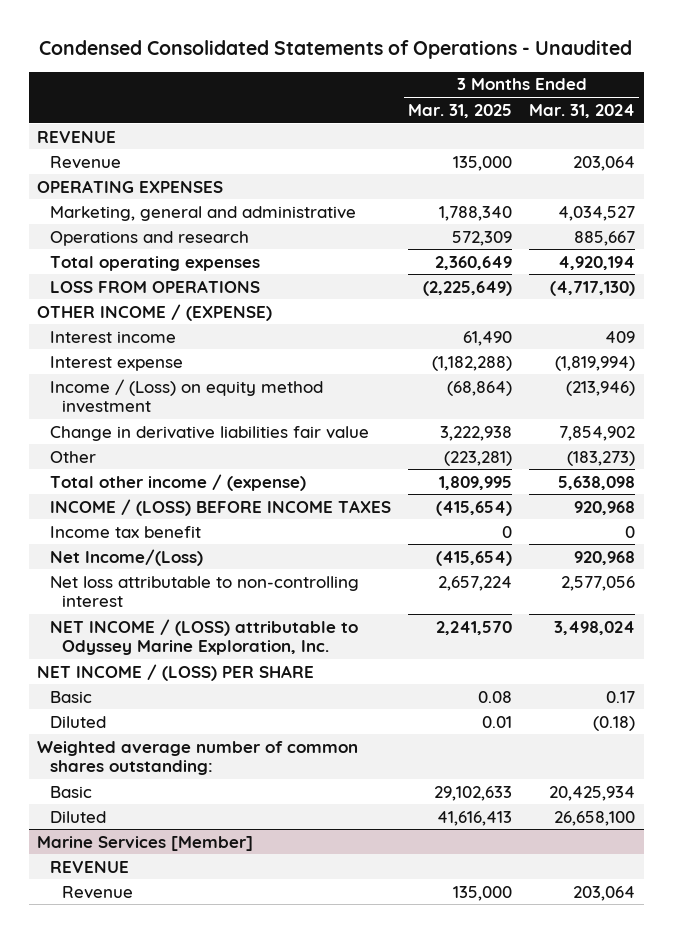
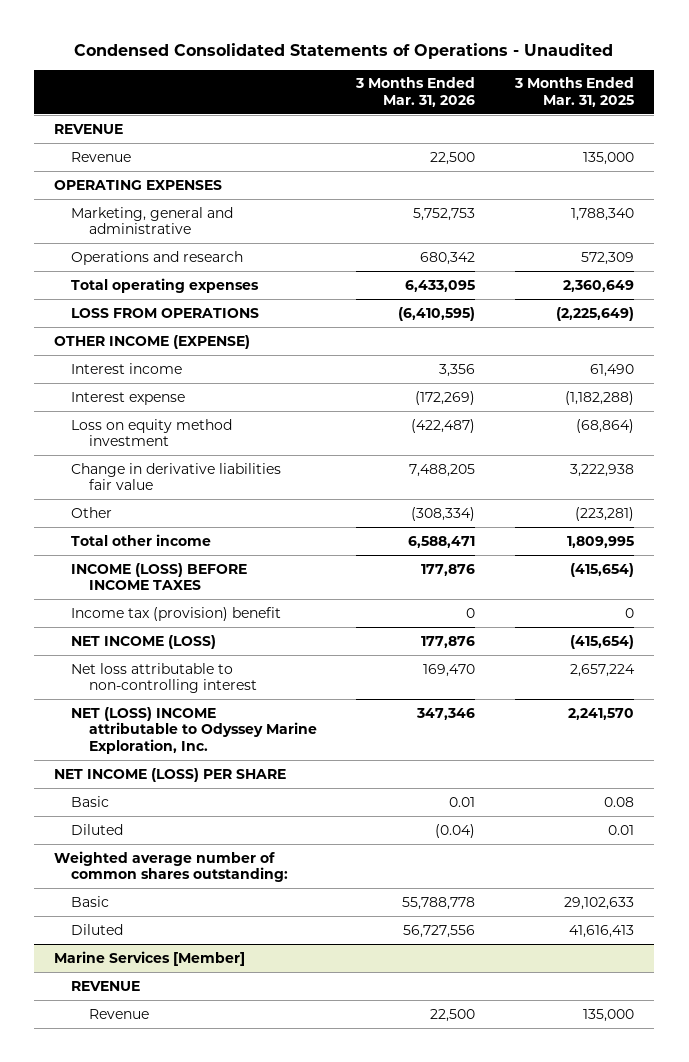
- | 3 Months Ended Mar. 31, 2025 | 3 Months Ended Mar. 31, 2024
+ | 3 Months Ended Mar. 31, 2026 | 3 Months Ended Mar. 31, 2025
- OTHER INCOME / (EXPENSE)
+ OTHER INCOME (EXPENSE)
- Income / (Loss) on equity method investment | (68,864) | (213,946)
+ Loss on equity method investment | (422,487) | (68,864)
- Total other income / (expense) | 1,809,995 | 5,638,098
- INCOME / (LOSS) BEFORE INCOME TAXES | (415,654) | 920,968
- Income tax benefit | 0 | 0
- Net Income/(Loss) | (415,654) | 920,968
+ Total other income | 6,588,471 | 1,809,995
+ INCOME (LOSS) BEFORE INCOME TAXES | 177,876 | (415,654)
+ Income tax (provision) benefit | 0 | 0
+ NET INCOME (LOSS) | 177,876 | (415,654)
- NET INCOME / (LOSS) attributable to Odyssey Marine Exploration, Inc. | 2,241,570 | 3,498,024
- NET INCOME / (LOSS) PER SHARE
+ NET (LOSS) INCOME attributable to Odyssey Marine Exploration, Inc. | 347,346 | 2,241,570
+ NET INCOME (LOSS) PER SHARE

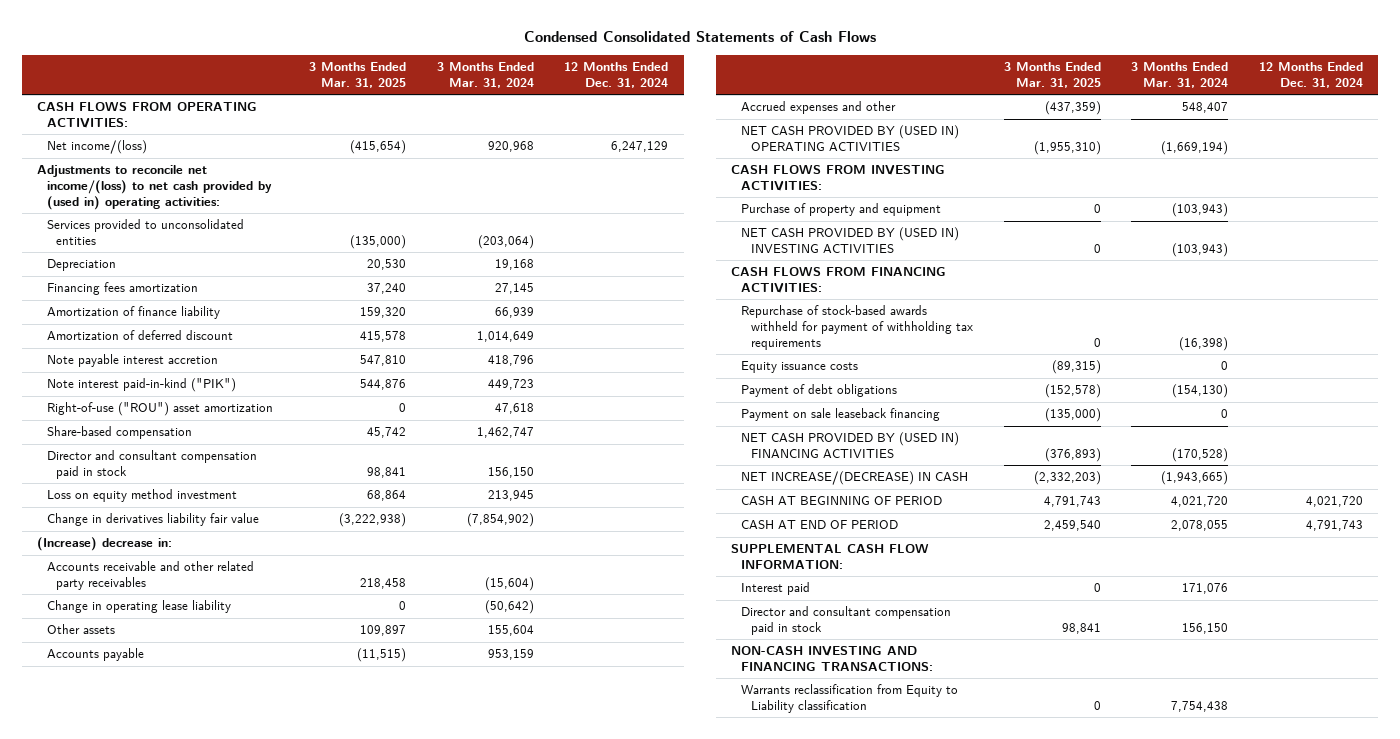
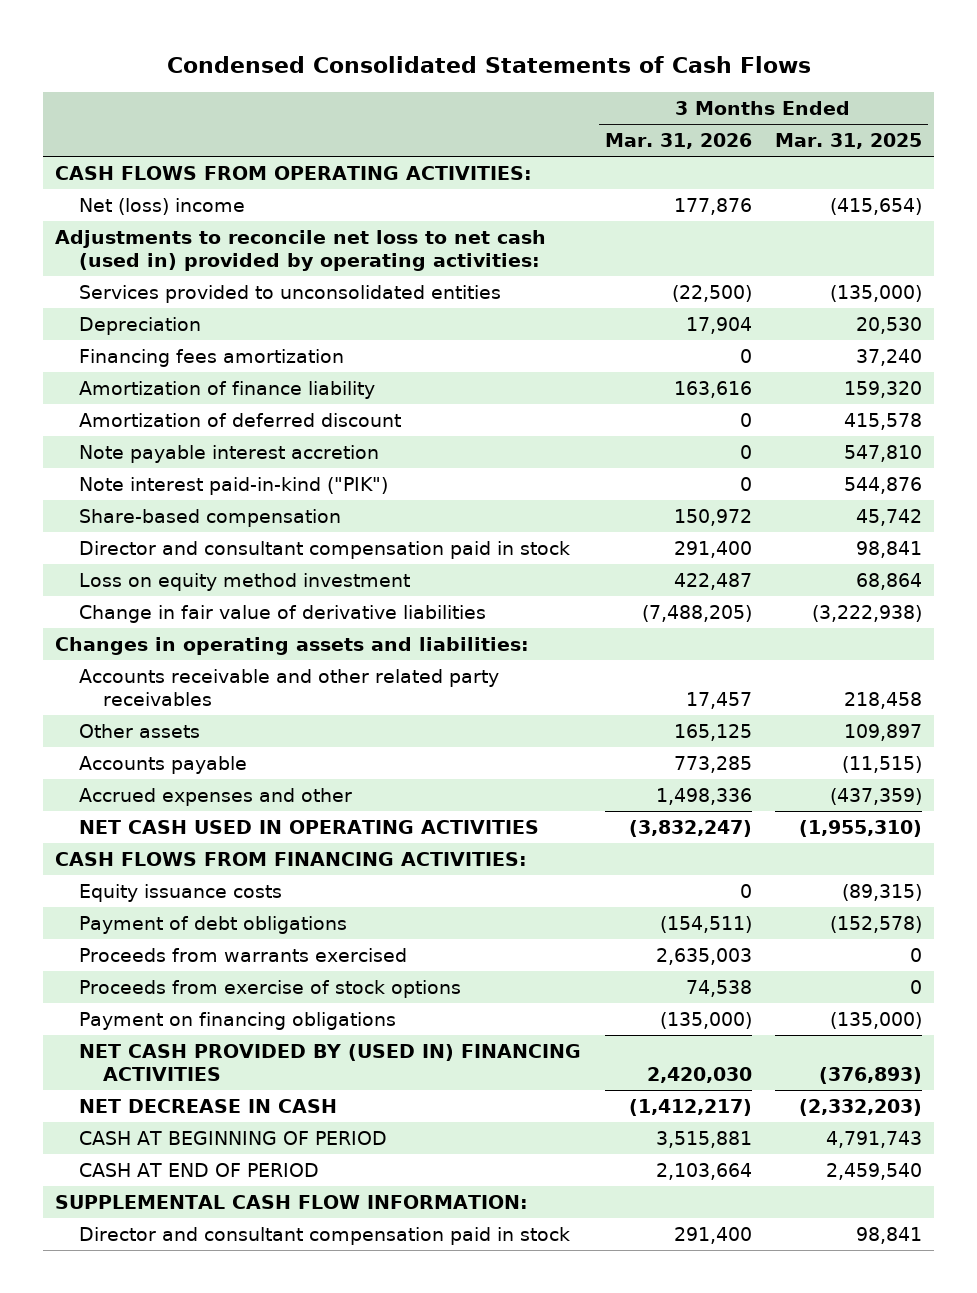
- | 3 Months Ended Mar. 31, 2025 | 3 Months Ended Mar. 31, 2024 | 12 Months Ended Dec. 31, 2024
+ | 3 Months Ended Mar. 31, 2026 | 3 Months Ended Mar. 31, 2025
- Net income/(loss) | (415,654) | 920,968 | 6,247,129
- Adjustments to reconcile net income/(loss) to net cash provided by (used in) operating activities:
+ Net (loss) income | 177,876 | (415,654)
+ Adjustments to reconcile net loss to net cash (used in) provided by operating activities:
- Right-of-use ("ROU") asset amortization | 0 | 47,618 |
- Change in derivatives liability fair value | (3,222,938) | (7,854,902) |
- (Increase) decrease in:
+ Change in fair value of derivative liabilities | (7,488,205) | (3,222,938)
+ Changes in operating assets and liabilities:
- Change in operating lease liability | 0 | (50,642) |
- NET CASH PROVIDED BY (USED IN) OPERATING ACTIVITIES | (1,955,310) | (1,669,194) |
- CASH FLOWS FROM INVESTING ACTIVITIES:
- Purchase of property and equipment | 0 | (103,943) |
- NET CASH PROVIDED BY (USED IN) INVESTING ACTIVITIES | 0 | (103,943) |
+ NET CASH USED IN OPERATING ACTIVITIES | (3,832,247) | (1,955,310)
- Repurchase of stock-based awards withheld for payment of withholding tax requirements | 0 | (16,398) |
- Payment on sale leaseback financing | (135,000) | 0 |
+ Proceeds from warrants exercised | 2,635,003 | 0
+ Proceeds from exercise of stock options | 74,538 | 0
+ Payment on financing obligations | (135,000) | (135,000)
- NET INCREASE/(DECREASE) IN CASH | (2,332,203) | (1,943,665) |
+ NET DECREASE IN CASH | (1,412,217) | (2,332,203)
- Interest paid | 0 | 171,076 |
- NON-CASH INVESTING AND FINANCING TRANSACTIONS:
- Warrants reclassification from Equity to Liability classification | 0 | 7,754,438 |

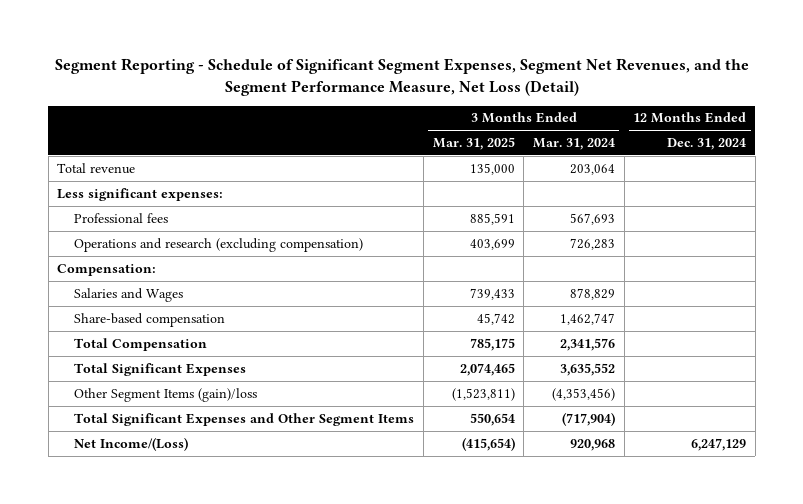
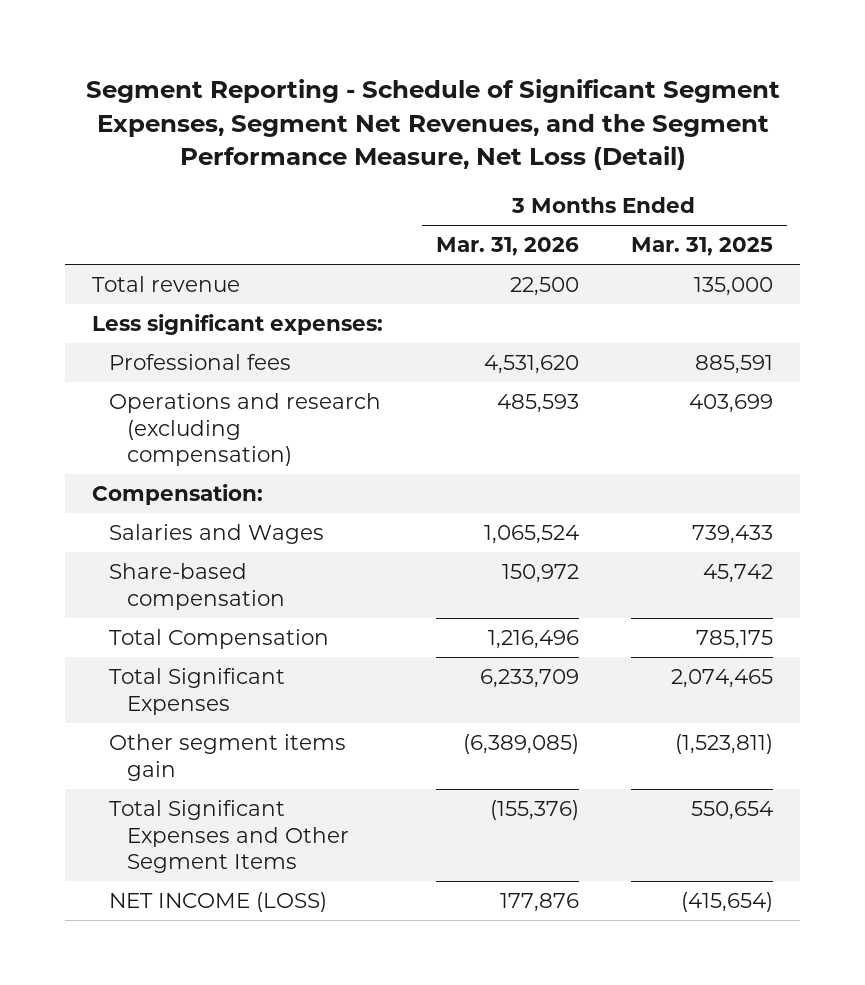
- | 3 Months Ended Mar. 31, 2025 | 3 Months Ended Mar. 31, 2024 | 12 Months Ended Dec. 31, 2024
+ | 3 Months Ended Mar. 31, 2026 | 3 Months Ended Mar. 31, 2025
- Other Segment Items (gain)/loss | (1,523,811) | (4,353,456) |
+ Other segment items gain | (6,389,085) | (1,523,811)
- Net Income/(Loss) | (415,654) | 920,968 | 6,247,129
+ NET INCOME (LOSS) | 177,876 | (415,654)

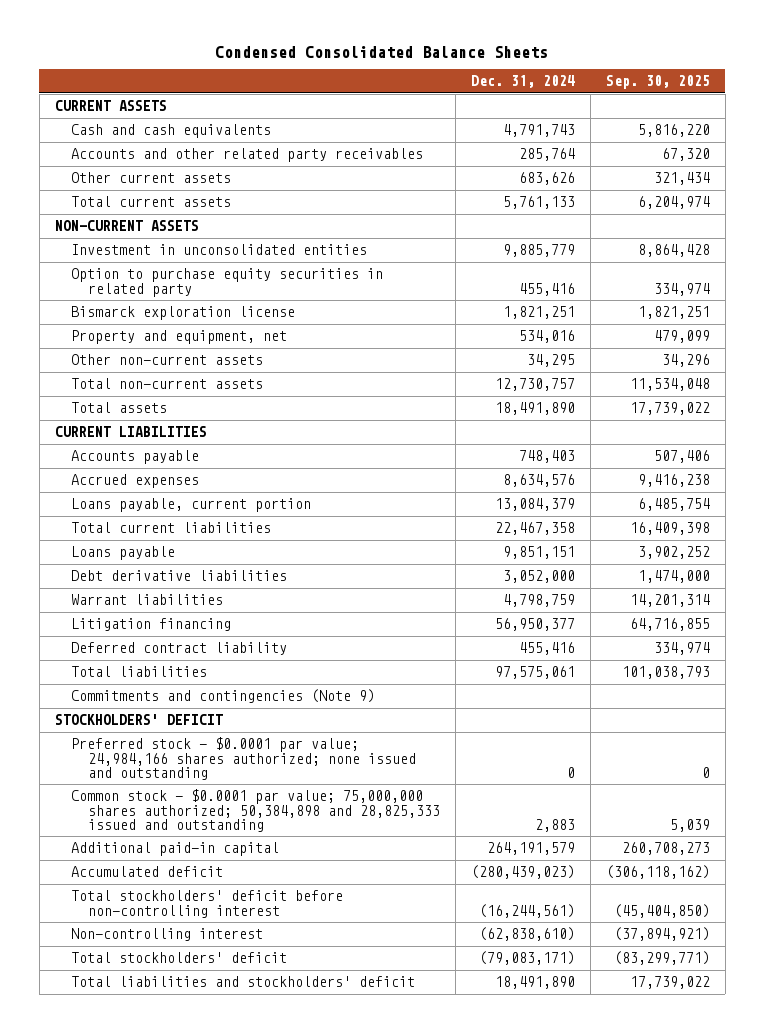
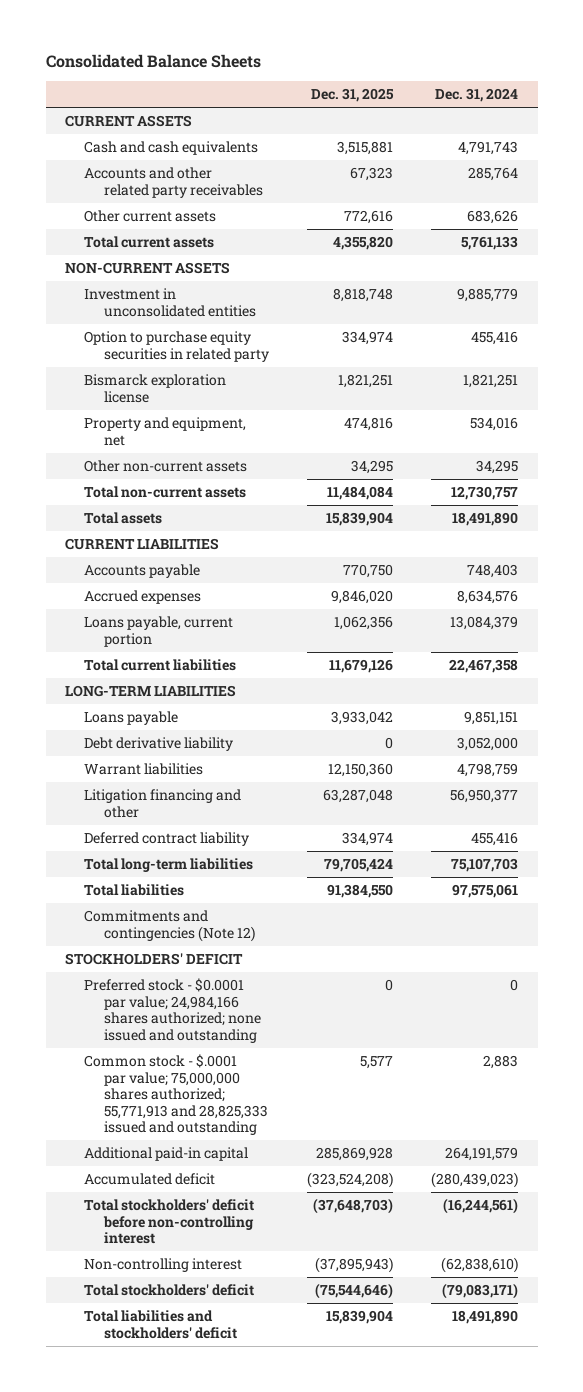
- Condensed Consolidated Balance Sheets
+ Consolidated Balance Sheets
- | Dec. 31, 2024 | Sep. 30, 2025
+ | Dec. 31, 2025 | Dec. 31, 2024
+ LONG-TERM LIABILITIES
- Debt derivative liabilities | 3,052,000 | 1,474,000
+ Debt derivative liability | 0 | 3,052,000
- Litigation financing | 56,950,377 | 64,716,855
+ Litigation financing and other | 63,287,048 | 56,950,377
+ Total long-term liabilities | 79,705,424 | 75,107,703
- Commitments and contingencies (Note 9)
+ Commitments and contingencies (Note 12)
- Common stock - $0.0001 par value; 75,000,000 shares authorized; 50,384,898 and 28,825,333 issued and outstanding | 2,883 | 5,039
+ Common stock - $.0001 par value; 75,000,000 shares authorized; 55,771,913 and 28,825,333 issued and outstanding | 5,577 | 2,883

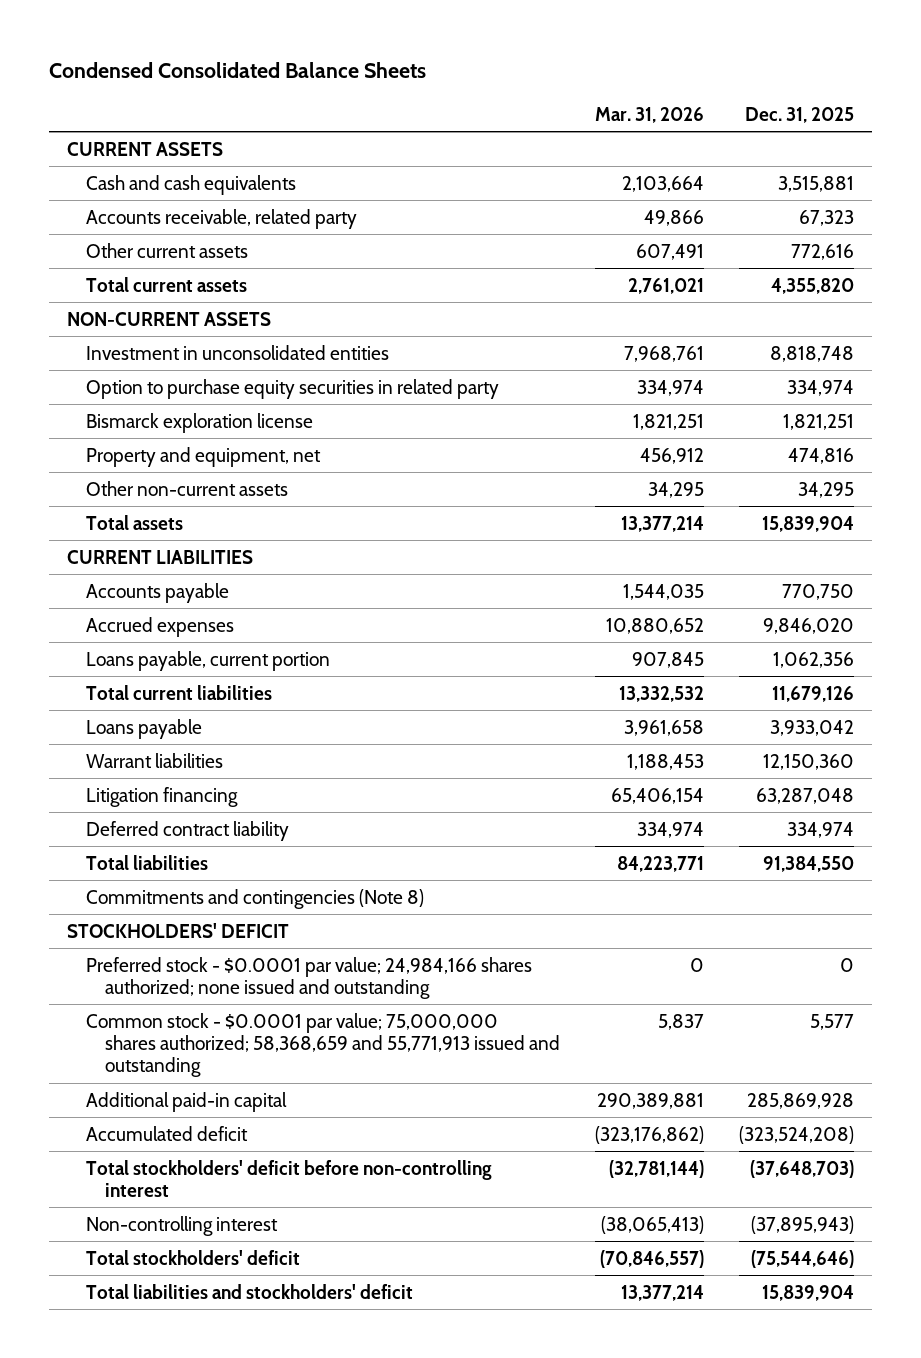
- Consolidated Balance Sheets
+ Condensed Consolidated Balance Sheets
- | Dec. 31, 2025 | Dec. 31, 2024
+ | Mar. 31, 2026 | Dec. 31, 2025
- Accounts and other related party receivables | 67,323 | 285,764
+ Accounts receivable, related party | 49,866 | 67,323
- Total non-current assets | 11,484,084 | 12,730,757
- LONG-TERM LIABILITIES
- Debt derivative liability | 0 | 3,052,000
- Litigation financing and other | 63,287,048 | 56,950,377
+ Litigation financing | 65,406,154 | 63,287,048
- Total long-term liabilities | 79,705,424 | 75,107,703
- Commitments and contingencies (Note 12)
+ Commitments and contingencies (Note 8)
- Common stock - $.0001 par value; 75,000,000 shares authorized; 55,771,913 and 28,825,333 issued and outstanding | 5,577 | 2,883
+ Common stock - $0.0001 par value; 75,000,000 shares authorized; 58,368,659 and 55,771,913 issued and outstanding | 5,837 | 5,577

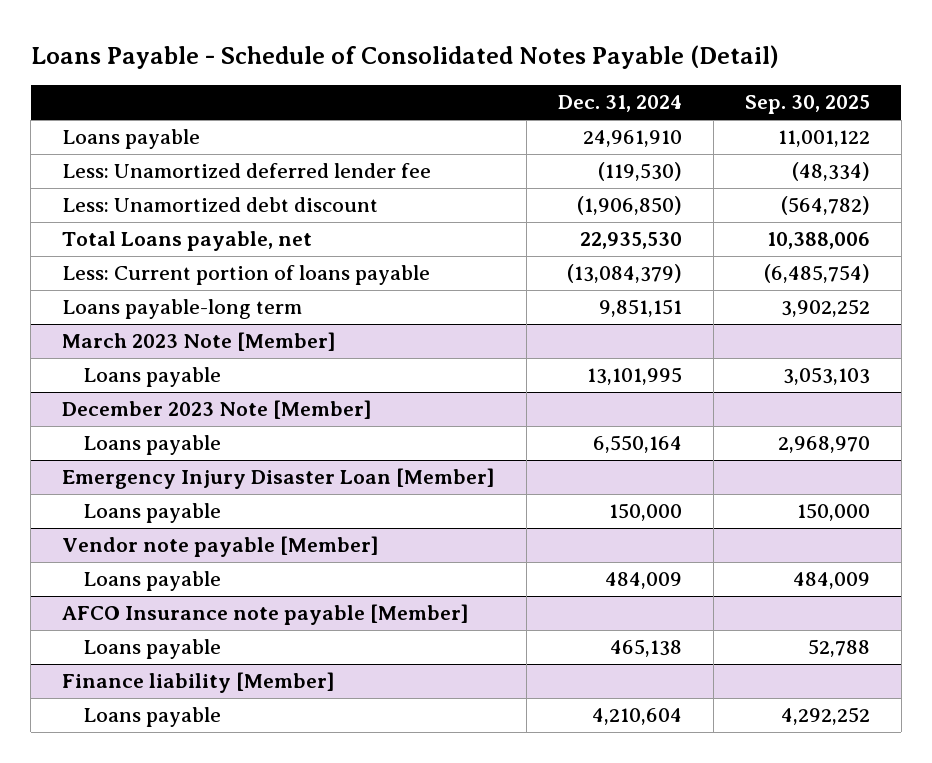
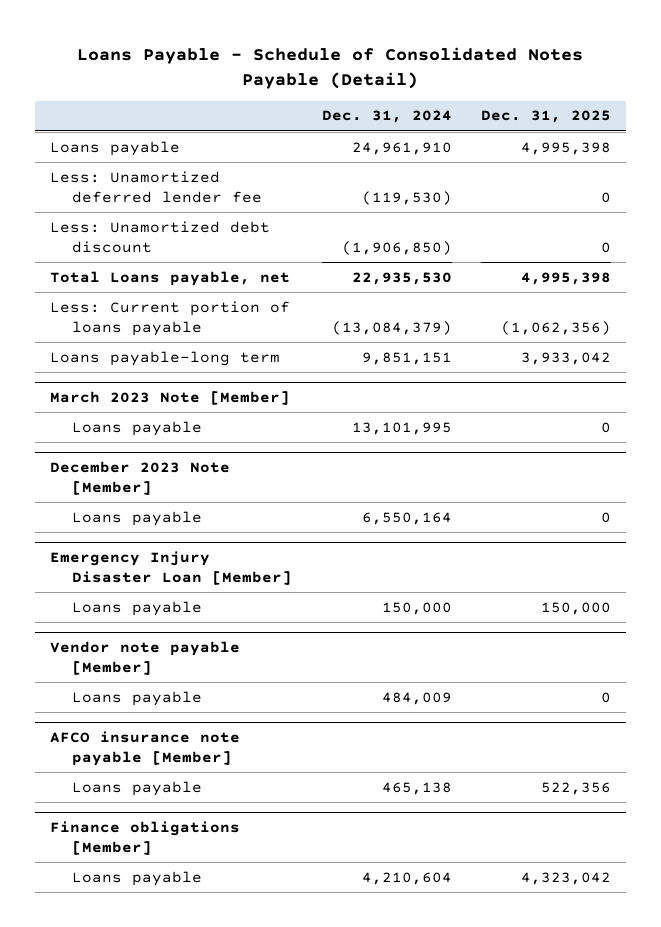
- | Dec. 31, 2024 | Sep. 30, 2025
+ | Dec. 31, 2024 | Dec. 31, 2025
- AFCO Insurance note payable [Member]
+ AFCO insurance note payable [Member]
- Finance liability [Member]
+ Finance obligations [Member]

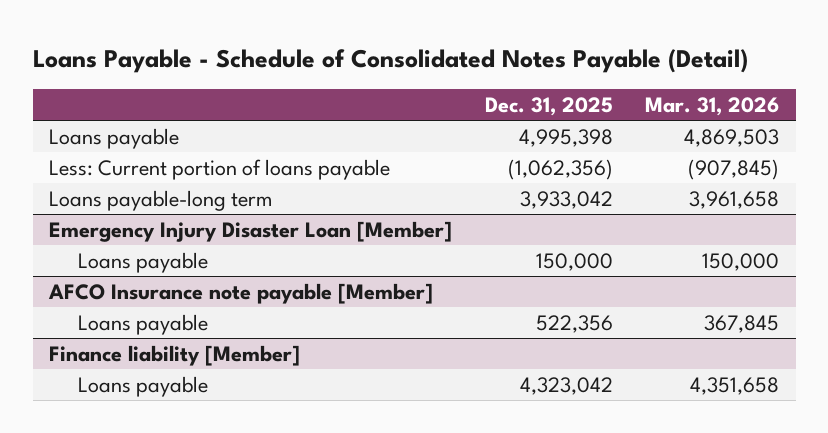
- | Dec. 31, 2024 | Dec. 31, 2025
+ | Dec. 31, 2025 | Mar. 31, 2026
- Less: Unamortized deferred lender fee | (119,530) | 0
- Less: Unamortized debt discount | (1,906,850) | 0
- Total Loans payable, net | 22,935,530 | 4,995,398
- March 2023 Note [Member]
- Loans payable | 13,101,995 | 0
- December 2023 Note [Member]
- Loans payable | 6,550,164 | 0
- Vendor note payable [Member]
- Loans payable | 484,009 | 0
- AFCO insurance note payable [Member]
+ AFCO Insurance note payable [Member]
- Finance obligations [Member]
+ Finance liability [Member]

